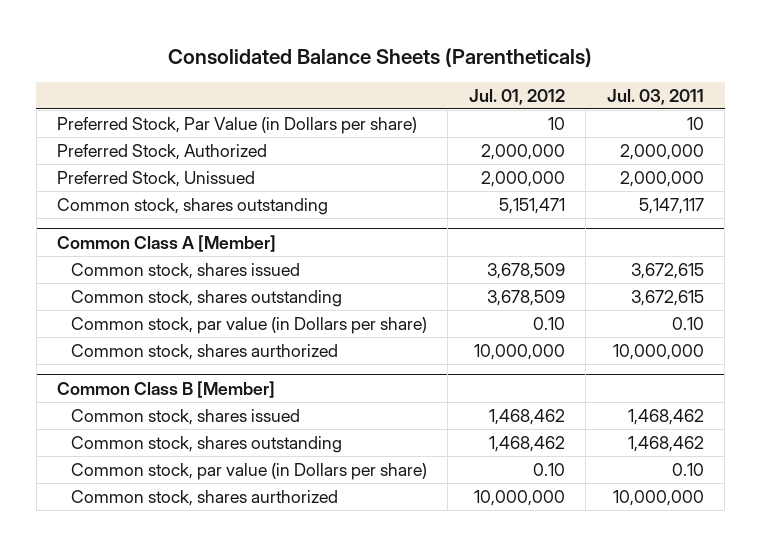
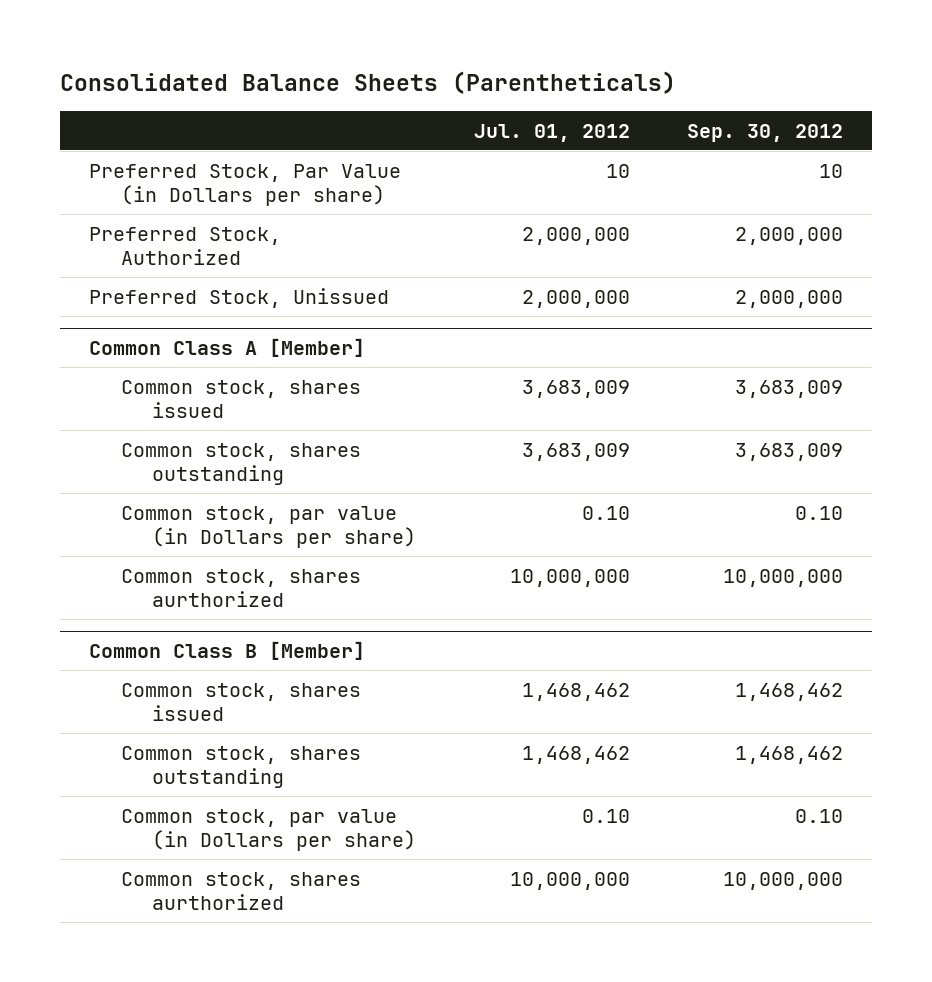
- | Jul. 01, 2012 | Jul. 03, 2011
+ | Jul. 01, 2012 | Sep. 30, 2012
- Common stock, shares outstanding | 5,151,471 | 5,147,117
@ Common Class A [Member]
- Common stock, shares issued | 3,678,509 | 3,672,615
- Common stock, shares outstanding | 3,678,509 | 3,672,615
+ Common stock, shares issued | 3,683,009 | 3,683,009
+ Common stock, shares outstanding | 3,683,009 | 3,683,009

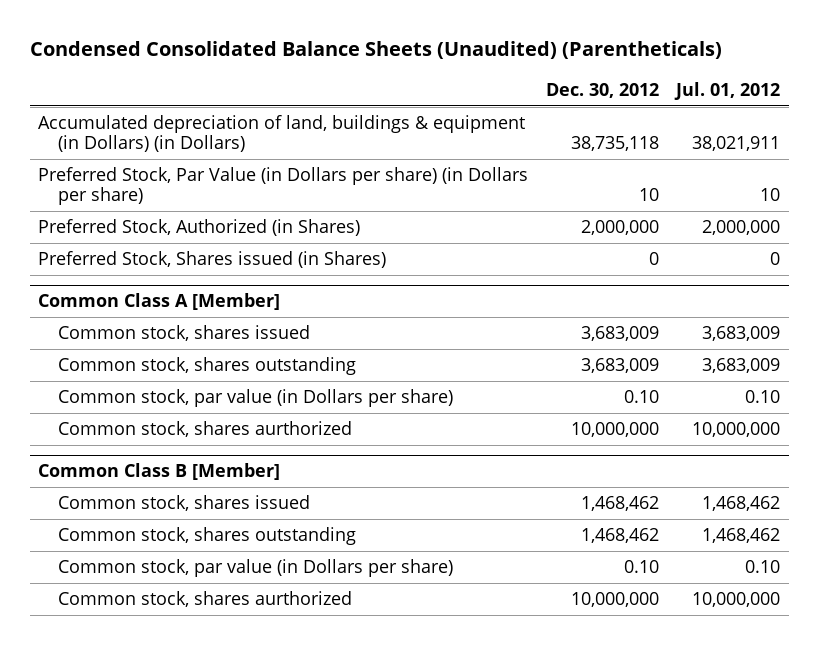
- Consolidated Balance Sheets (Parentheticals)
+ Condensed Consolidated Balance Sheets (Unaudited) (Parentheticals)
- | Jul. 01, 2012 | Sep. 30, 2012
+ | Dec. 30, 2012 | Jul. 01, 2012
- Preferred Stock, Par Value (in Dollars per share) | 10 | 10
- Preferred Stock, Authorized | 2,000,000 | 2,000,000
- Preferred Stock, Unissued | 2,000,000 | 2,000,000
+ Accumulated depreciation of land, buildings & equipment (in Dollars) (in Dollars) | 38,735,118 | 38,021,911
+ Preferred Stock, Par Value (in Dollars per share) (in Dollars per share) | 10 | 10
+ Preferred Stock, Authorized (in Shares) | 2,000,000 | 2,000,000
+ Preferred Stock, Shares issued (in Shares) | 0 | 0

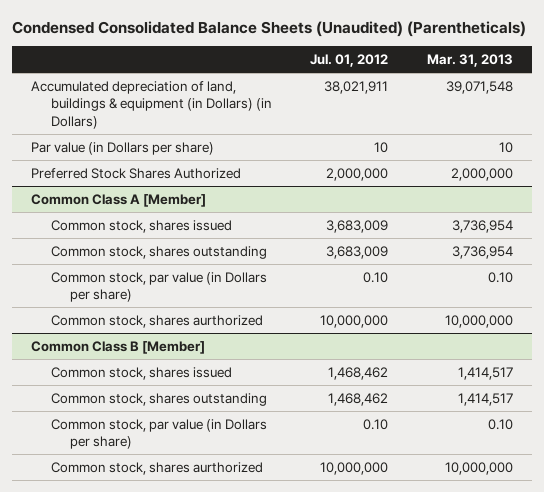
- | Dec. 30, 2012 | Jul. 01, 2012
+ | Jul. 01, 2012 | Mar. 31, 2013
- Preferred Stock, Par Value (in Dollars per share) (in Dollars per share) | 10 | 10
- Preferred Stock, Authorized (in Shares) | 2,000,000 | 2,000,000
- Preferred Stock, Shares issued (in Shares) | 0 | 0
+ Par value (in Dollars per share) | 10 | 10
+ Preferred Stock Shares Authorized | 2,000,000 | 2,000,000

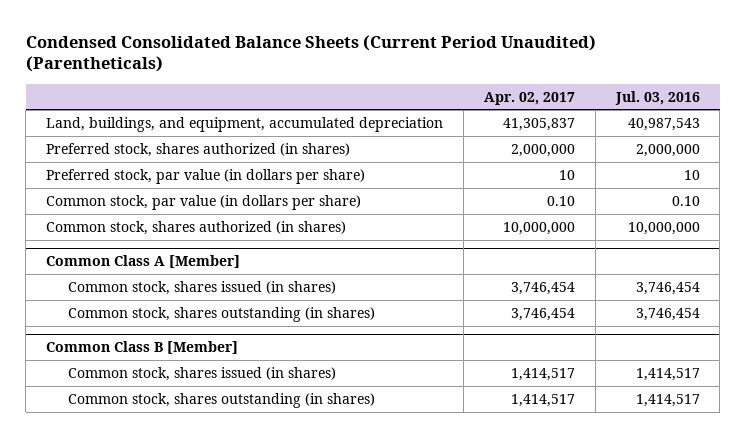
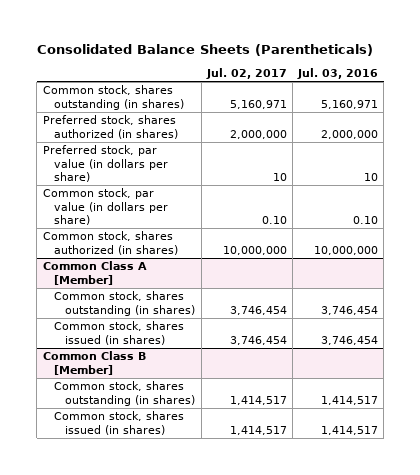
- Condensed Consolidated Balance Sheets (Current Period Unaudited) (Parentheticals)
+ Consolidated Balance Sheets (Parentheticals)
- | Apr. 02, 2017 | Jul. 03, 2016
+ | Jul. 02, 2017 | Jul. 03, 2016
- Land, buildings, and equipment, accumulated depreciation | 41,305,837 | 40,987,543
+ Common stock, shares outstanding (in shares) | 5,160,971 | 5,160,971
@ Common Class A [Member]
moved down: Common stock, shares issued (in shares) | 3,746,454 | 3,746,454
@ Common Class B [Member]
moved down: Common stock, shares issued (in shares) | 1,414,517 | 1,414,517

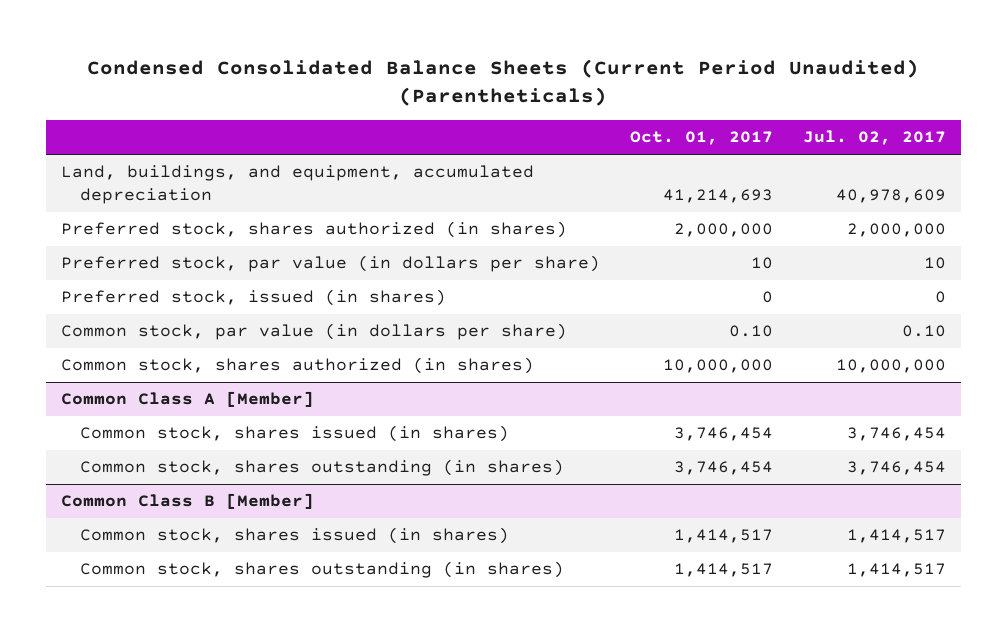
- Consolidated Balance Sheets (Parentheticals)
+ Condensed Consolidated Balance Sheets (Current Period Unaudited) (Parentheticals)
- | Jul. 02, 2017 | Jul. 03, 2016
+ | Oct. 01, 2017 | Jul. 02, 2017
- Common stock, shares outstanding (in shares) | 5,160,971 | 5,160,971
+ Land, buildings, and equipment, accumulated depreciation | 41,214,693 | 40,978,609
+ Preferred stock, issued (in shares) | 0 | 0
@ Common Class A [Member]
moved down: Common stock, shares outstanding (in shares) | 3,746,454 | 3,746,454
@ Common Class B [Member]
moved down: Common stock, shares outstanding (in shares) | 1,414,517 | 1,414,517

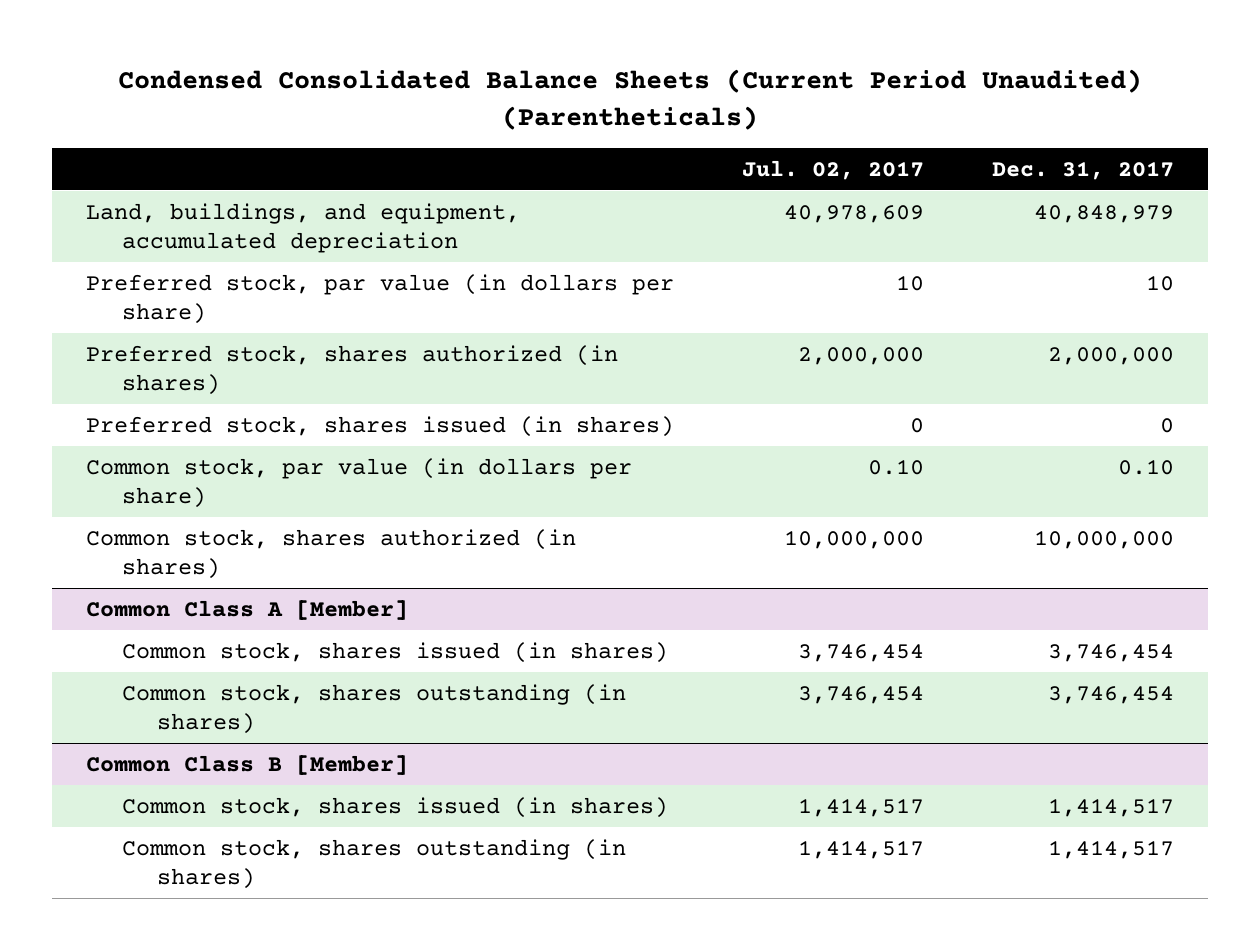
- | Oct. 01, 2017 | Jul. 02, 2017
+ | Jul. 02, 2017 | Dec. 31, 2017
- Preferred stock, issued (in shares) | 0 | 0
moved down: Preferred stock, shares authorized (in shares) | 2,000,000 | 2,000,000
+ Preferred stock, shares issued (in shares) | 0 | 0

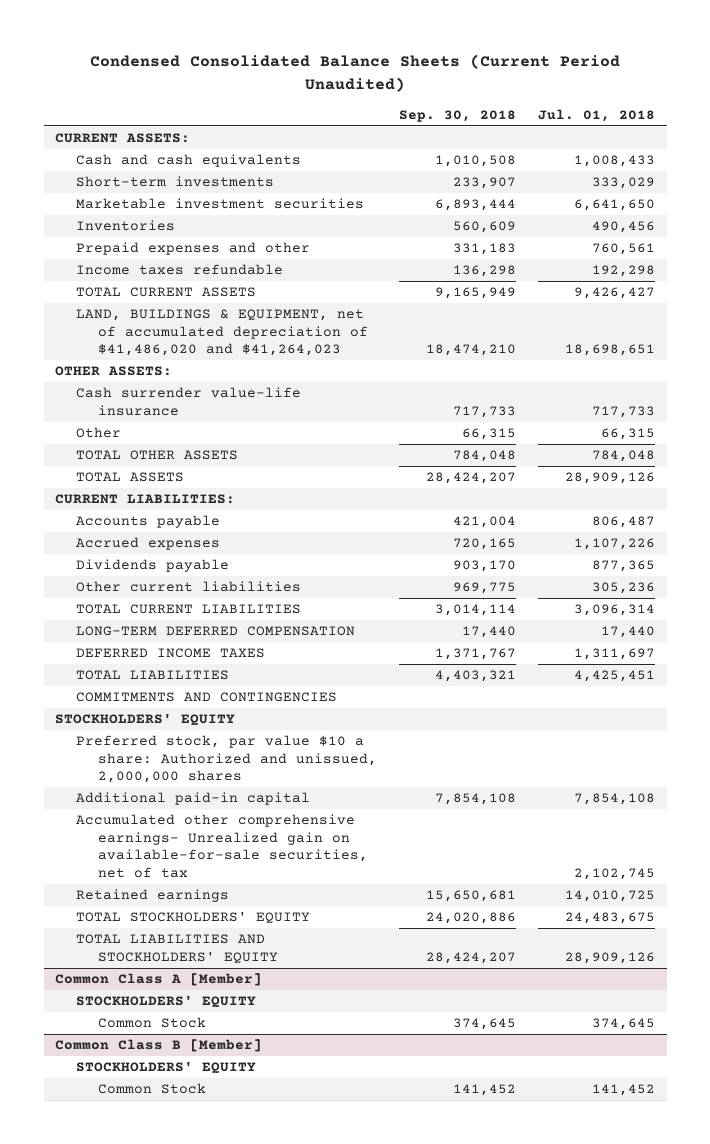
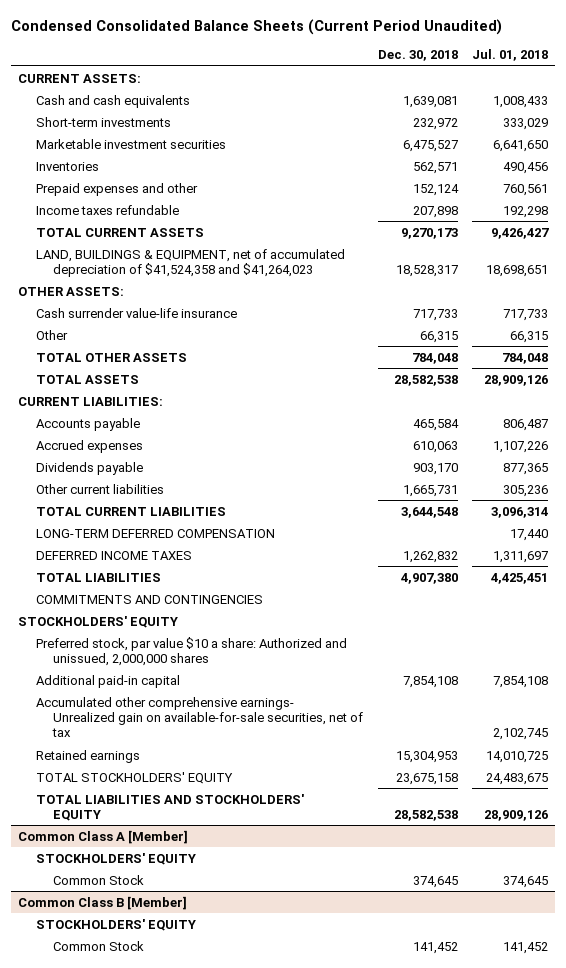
- | Sep. 30, 2018 | Jul. 01, 2018
+ | Dec. 30, 2018 | Jul. 01, 2018
- LAND, BUILDINGS & EQUIPMENT, net of accumulated depreciation of $41,486,020 and $41,264,023 | 18,474,210 | 18,698,651
+ LAND, BUILDINGS & EQUIPMENT, net of accumulated depreciation of $41,524,358 and $41,264,023 | 18,528,317 | 18,698,651

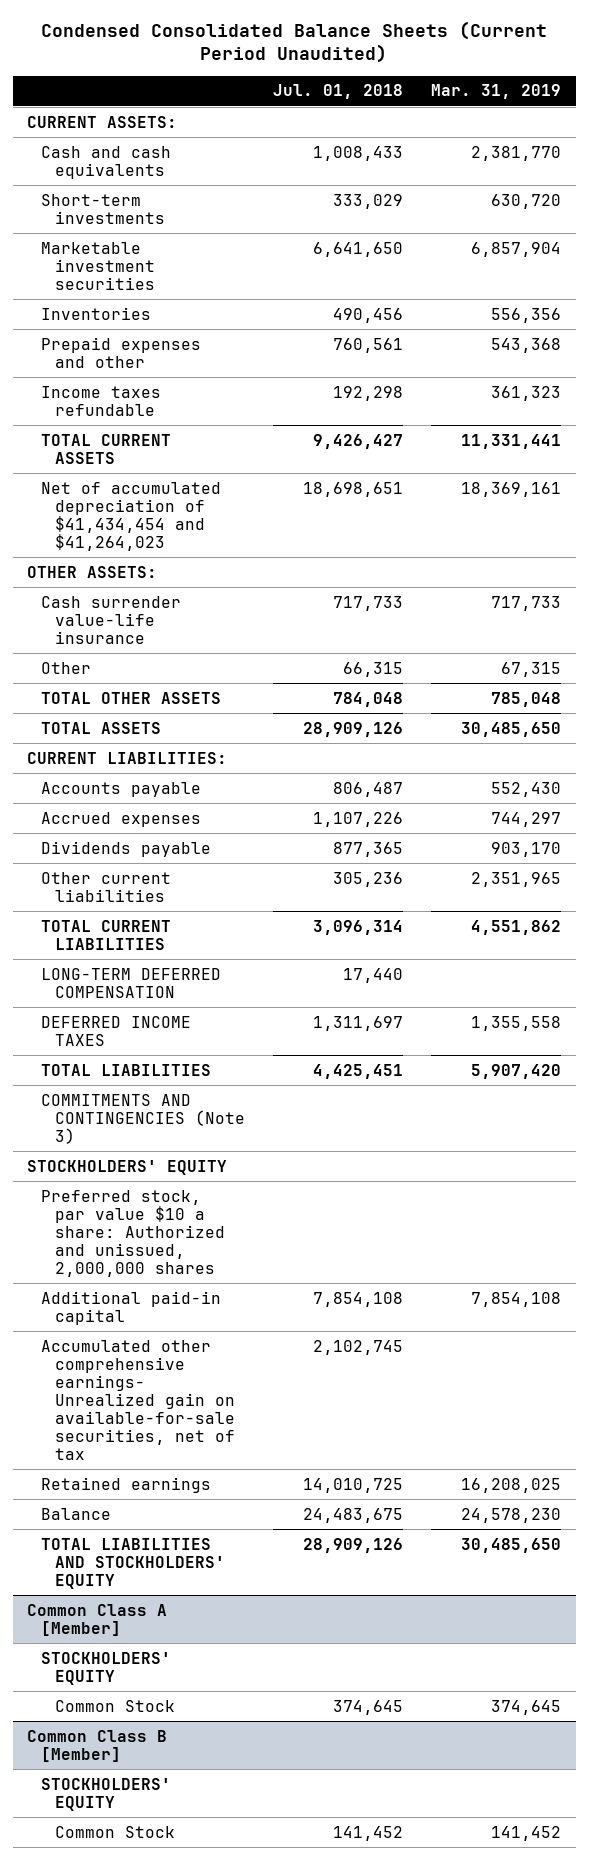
- | Dec. 30, 2018 | Jul. 01, 2018
+ | Jul. 01, 2018 | Mar. 31, 2019
- LAND, BUILDINGS & EQUIPMENT, net of accumulated depreciation of $41,524,358 and $41,264,023 | 18,528,317 | 18,698,651
+ Net of accumulated depreciation of $41,434,454 and $41,264,023 | 18,698,651 | 18,369,161
- COMMITMENTS AND CONTINGENCIES
+ COMMITMENTS AND CONTINGENCIES (Note 3)
- TOTAL STOCKHOLDERS' EQUITY | 23,675,158 | 24,483,675
+ Balance | 24,483,675 | 24,578,230

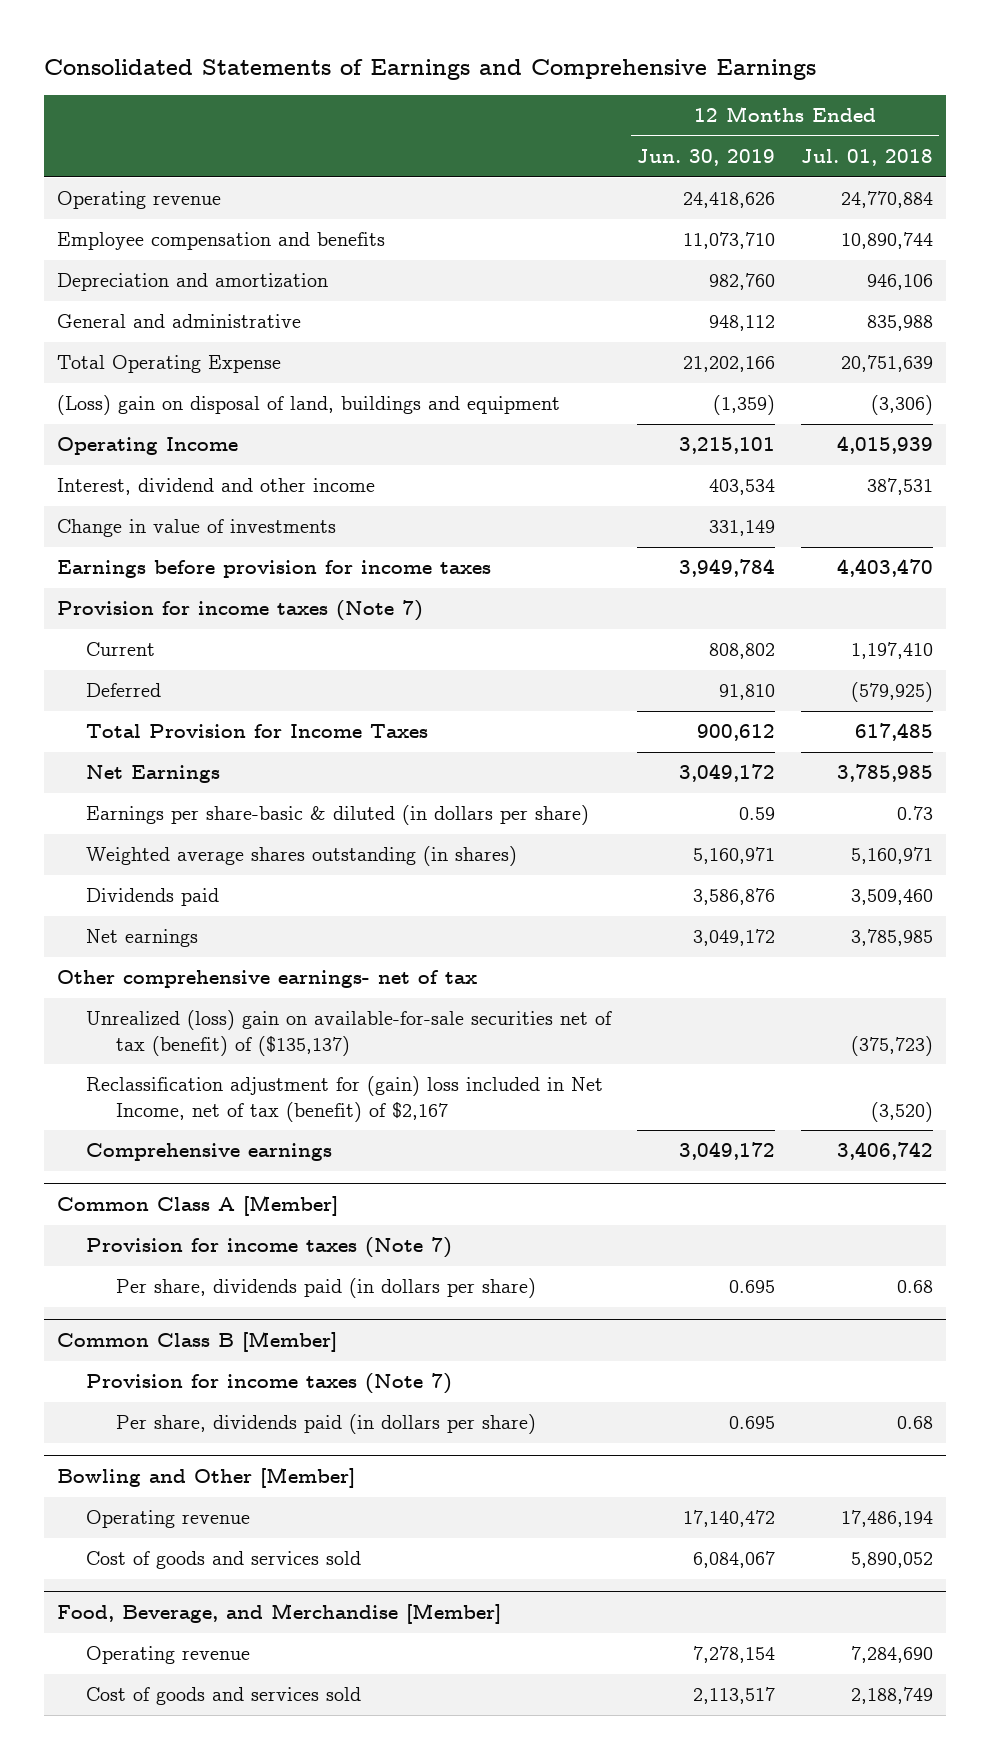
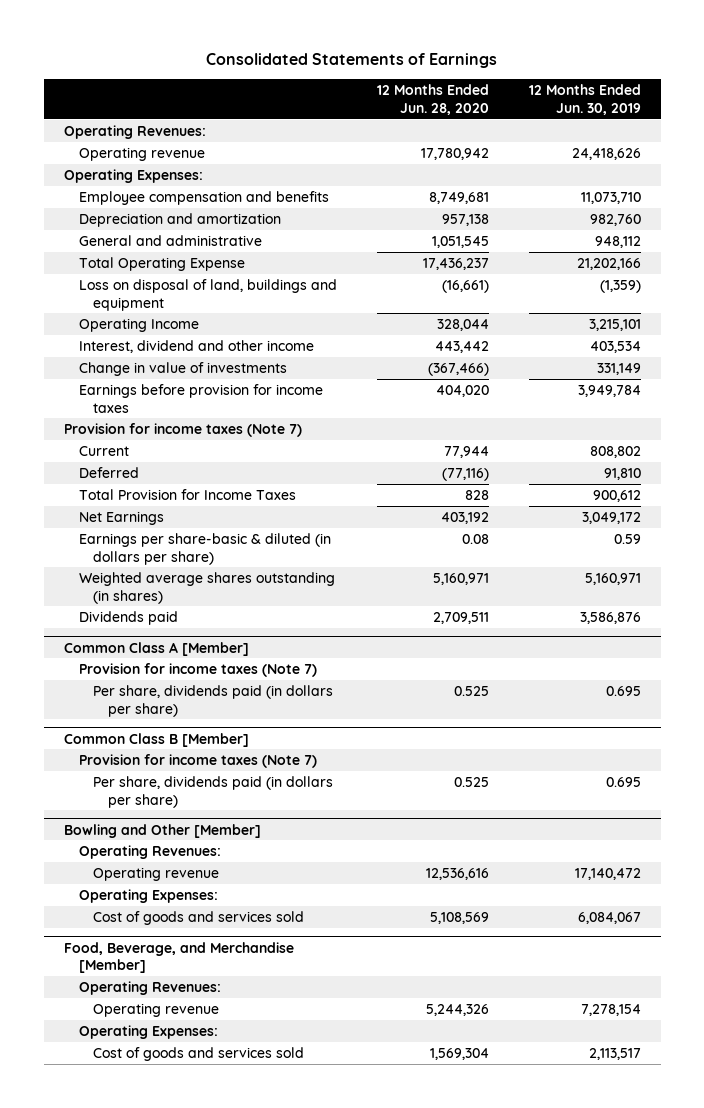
- Consolidated Statements of Earnings and Comprehensive Earnings
+ Consolidated Statements of Earnings
- | 12 Months Ended Jun. 30, 2019 | 12 Months Ended Jul. 01, 2018
+ | 12 Months Ended Jun. 28, 2020 | 12 Months Ended Jun. 30, 2019
+ Operating Revenues:
+ Operating Expenses:
- (Loss) gain on disposal of land, buildings and equipment | (1,359) | (3,306)
+ Loss on disposal of land, buildings and equipment | (16,661) | (1,359)
- Net earnings | 3,049,172 | 3,785,985
- Other comprehensive earnings- net of tax
- Unrealized (loss) gain on available-for-sale securities net of tax (benefit) of ($135,137) | | (375,723)
- Reclassification adjustment for (gain) loss included in Net Income, net of tax (benefit) of $2,167 | | (3,520)
- Comprehensive earnings | 3,049,172 | 3,406,742
@ Bowling and Other [Member]
+ Operating Revenues:
+ Operating Expenses:
@ Food, Beverage, and Merchandise [Member]
+ Operating Revenues:
+ Operating Expenses:

